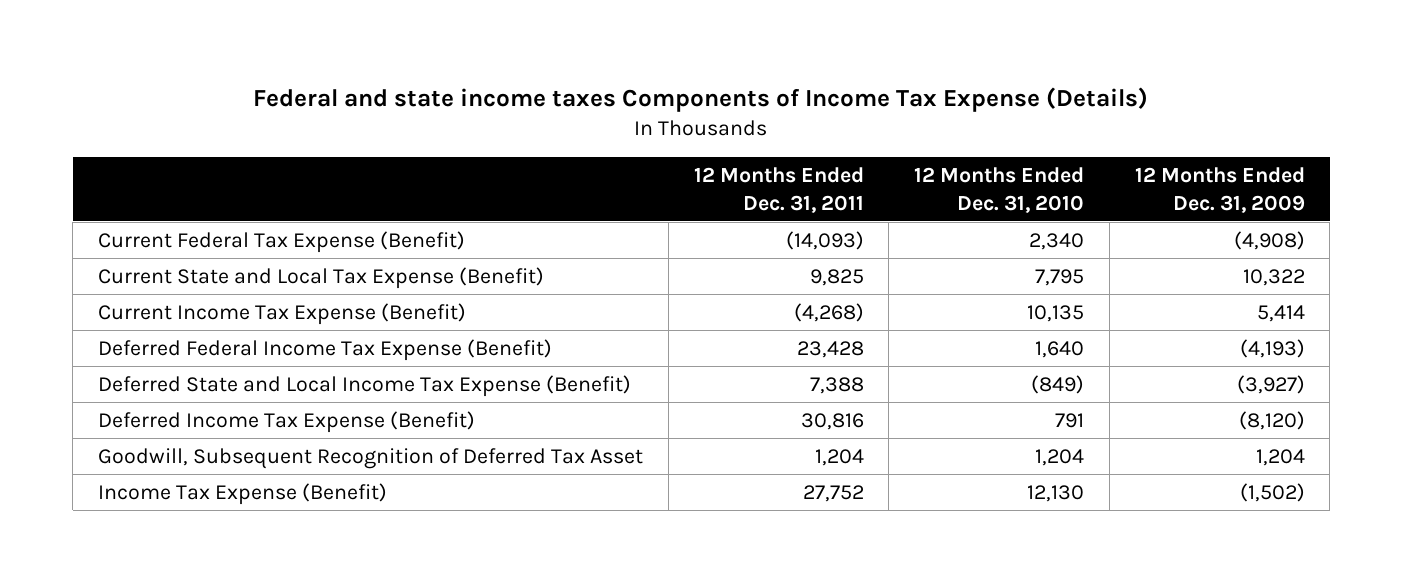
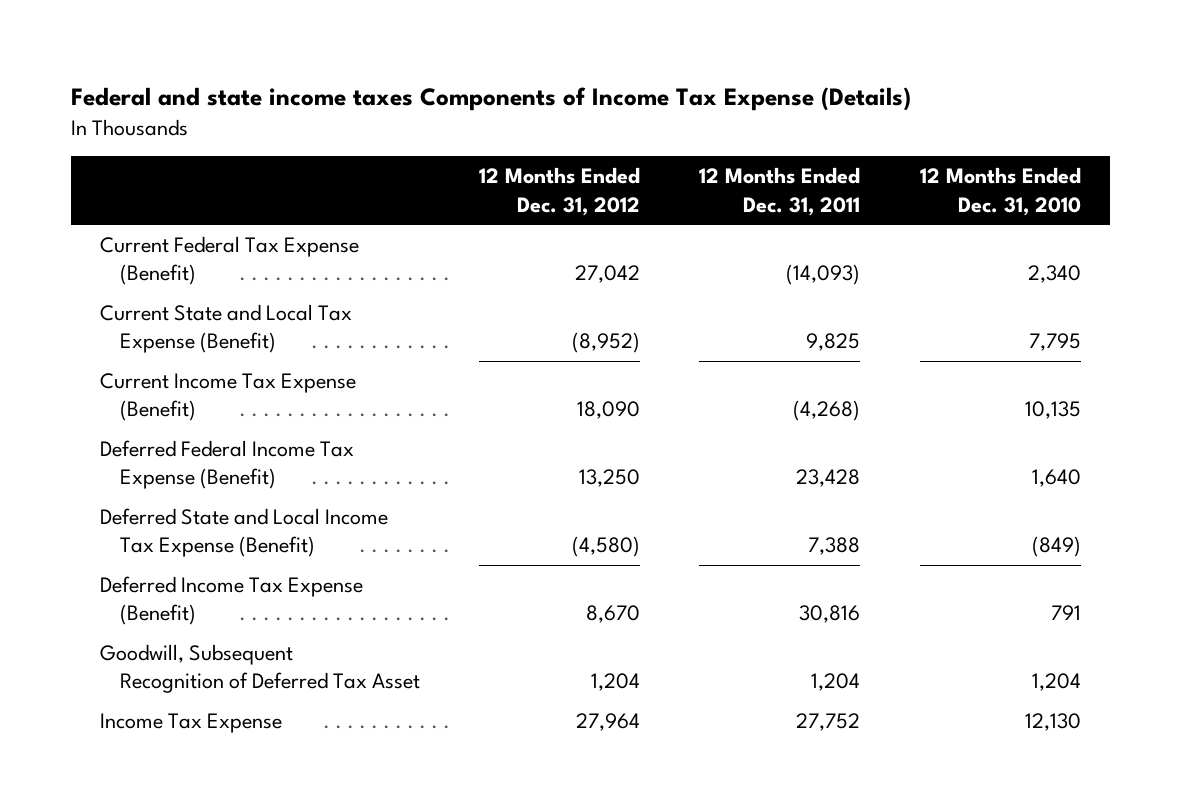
- | 12 Months Ended Dec. 31, 2011 | 12 Months Ended Dec. 31, 2010 | 12 Months Ended Dec. 31, 2009
+ | 12 Months Ended Dec. 31, 2012 | 12 Months Ended Dec. 31, 2011 | 12 Months Ended Dec. 31, 2010
- Income Tax Expense (Benefit) | 27,752 | 12,130 | (1,502)
+ Income Tax Expense | 27,964 | 27,752 | 12,130

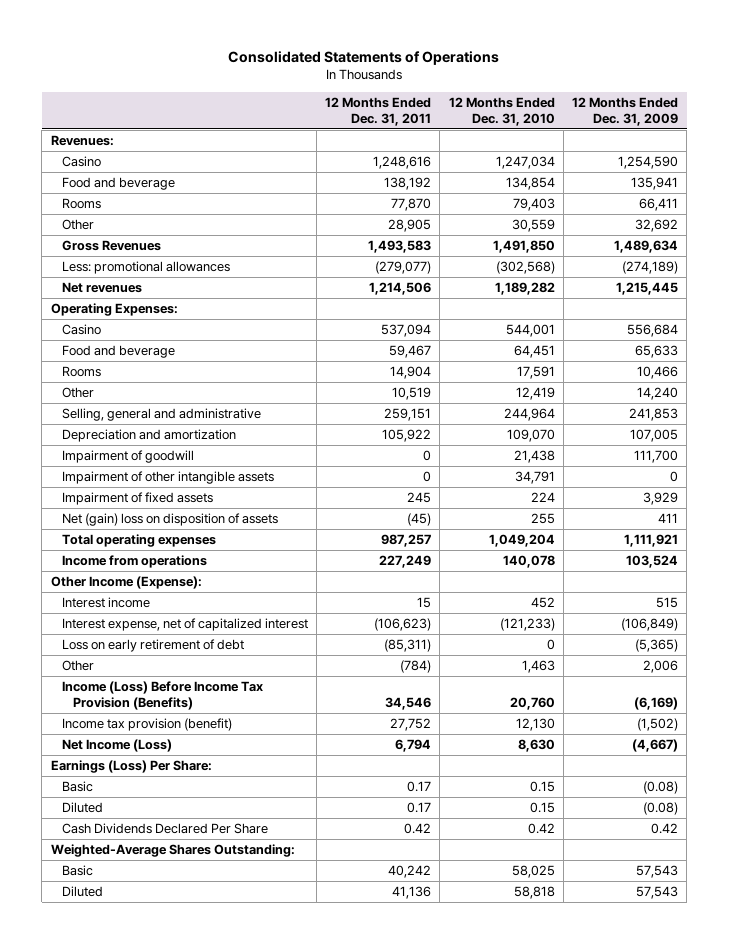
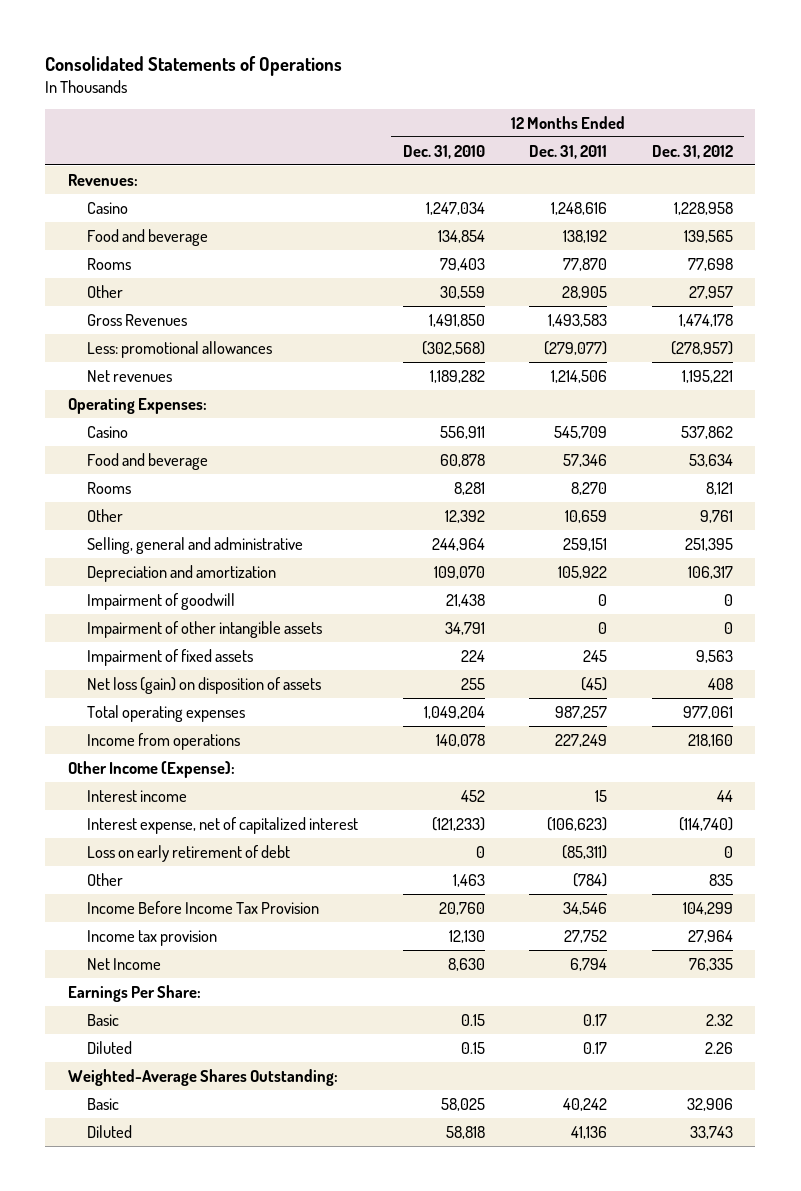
- | 12 Months Ended Dec. 31, 2011 | 12 Months Ended Dec. 31, 2010 | 12 Months Ended Dec. 31, 2009
+ | 12 Months Ended Dec. 31, 2010 | 12 Months Ended Dec. 31, 2011 | 12 Months Ended Dec. 31, 2012
- Casino | 537,094 | 544,001 | 556,684
- Food and beverage | 59,467 | 64,451 | 65,633
- Rooms | 14,904 | 17,591 | 10,466
- Other | 10,519 | 12,419 | 14,240
+ Casino | 556,911 | 545,709 | 537,862
+ Food and beverage | 60,878 | 57,346 | 53,634
+ Rooms | 8,281 | 8,270 | 8,121
+ Other | 12,392 | 10,659 | 9,761
- Net (gain) loss on disposition of assets | (45) | 255 | 411
+ Net loss (gain) on disposition of assets | 255 | (45) | 408
- Income (Loss) Before Income Tax Provision (Benefits) | 34,546 | 20,760 | (6,169)
- Income tax provision (benefit) | 27,752 | 12,130 | (1,502)
- Net Income (Loss) | 6,794 | 8,630 | (4,667)
- Earnings (Loss) Per Share:
+ Income Before Income Tax Provision | 20,760 | 34,546 | 104,299
+ Income tax provision | 12,130 | 27,752 | 27,964
+ Net Income | 8,630 | 6,794 | 76,335
+ Earnings Per Share:
- Cash Dividends Declared Per Share | 0.42 | 0.42 | 0.42

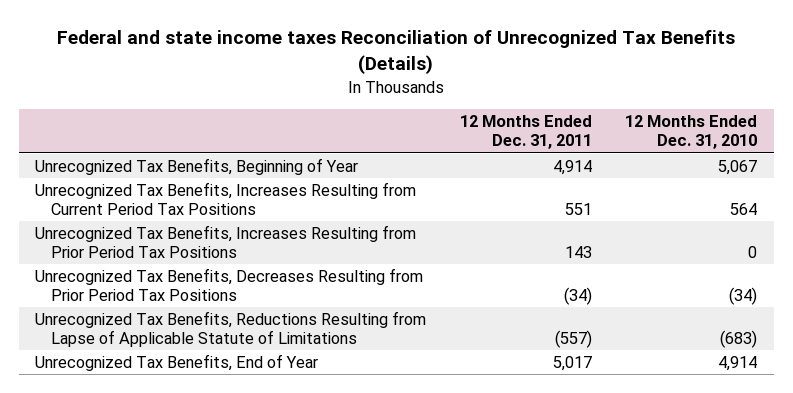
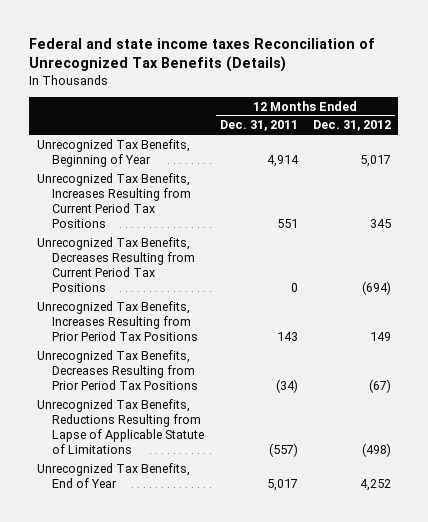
- | 12 Months Ended Dec. 31, 2011 | 12 Months Ended Dec. 31, 2010
+ | 12 Months Ended Dec. 31, 2011 | 12 Months Ended Dec. 31, 2012
+ Unrecognized Tax Benefits, Decreases Resulting from Current Period Tax Positions | 0 | (694)

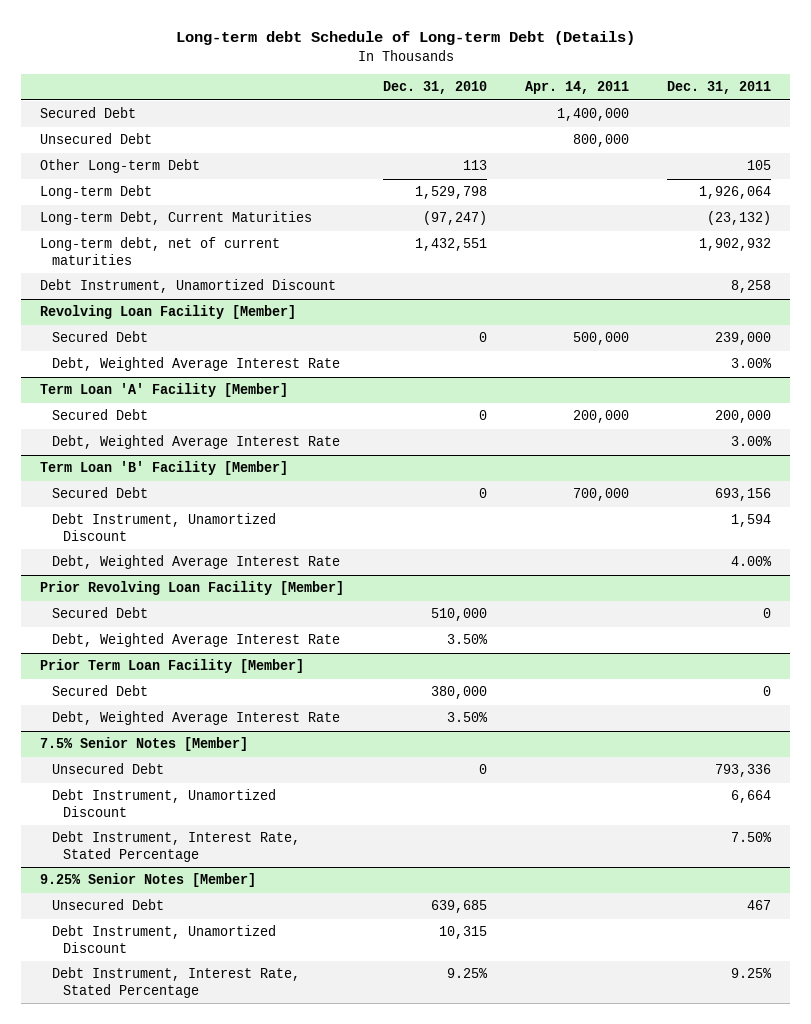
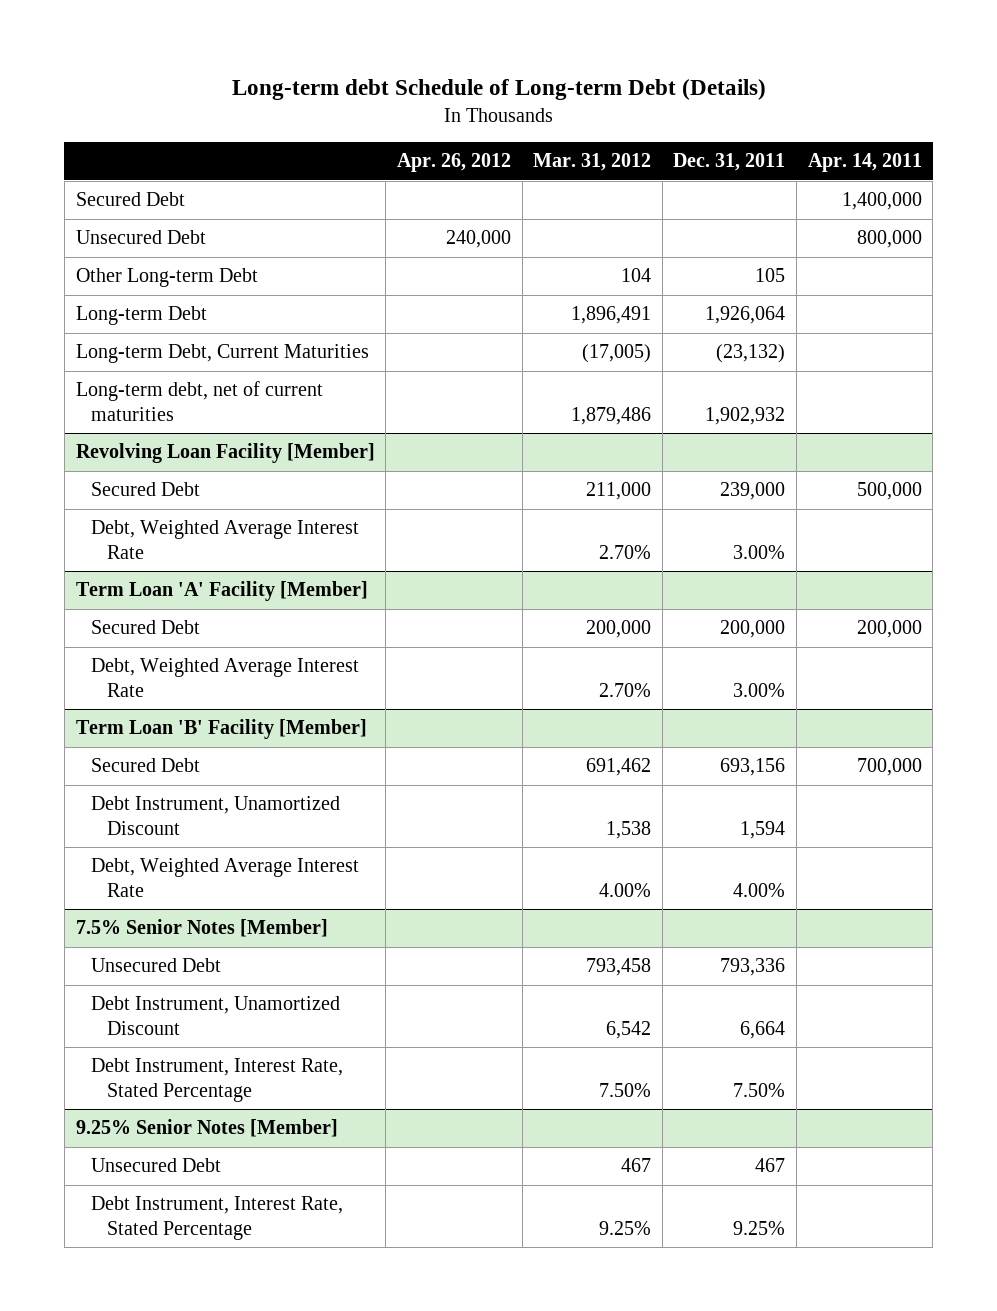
- | Dec. 31, 2010 | Apr. 14, 2011 | Dec. 31, 2011
+ | Apr. 26, 2012 | Mar. 31, 2012 | Dec. 31, 2011 | Apr. 14, 2011
- Debt Instrument, Unamortized Discount | | | 8,258
- Prior Revolving Loan Facility [Member]
- Secured Debt | 510,000 | | 0
- Debt, Weighted Average Interest Rate | 3.50% | |
- Prior Term Loan Facility [Member]
- Secured Debt | 380,000 | | 0
- Debt, Weighted Average Interest Rate | 3.50% | |
@ 9.25% Senior Notes [Member]
- Debt Instrument, Unamortized Discount | 10,315 | |

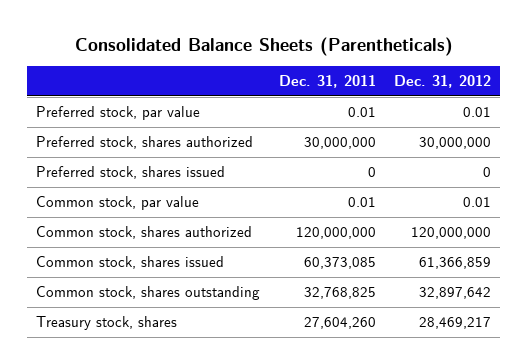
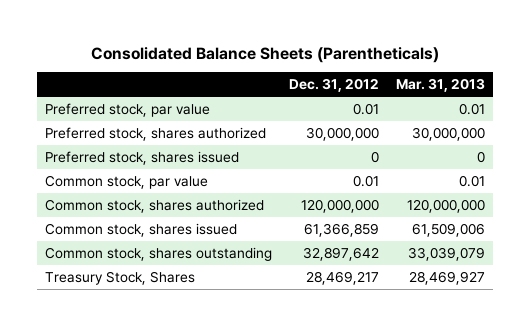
- | Dec. 31, 2011 | Dec. 31, 2012
+ | Dec. 31, 2012 | Mar. 31, 2013
- Treasury stock, shares | 27,604,260 | 28,469,217
+ Treasury Stock, Shares | 28,469,217 | 28,469,927

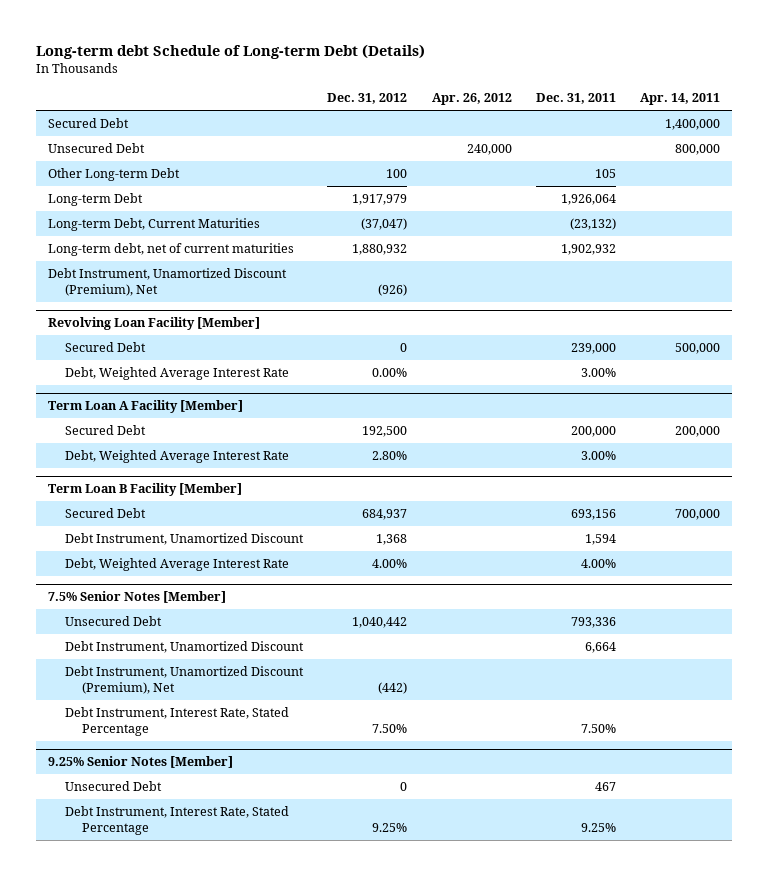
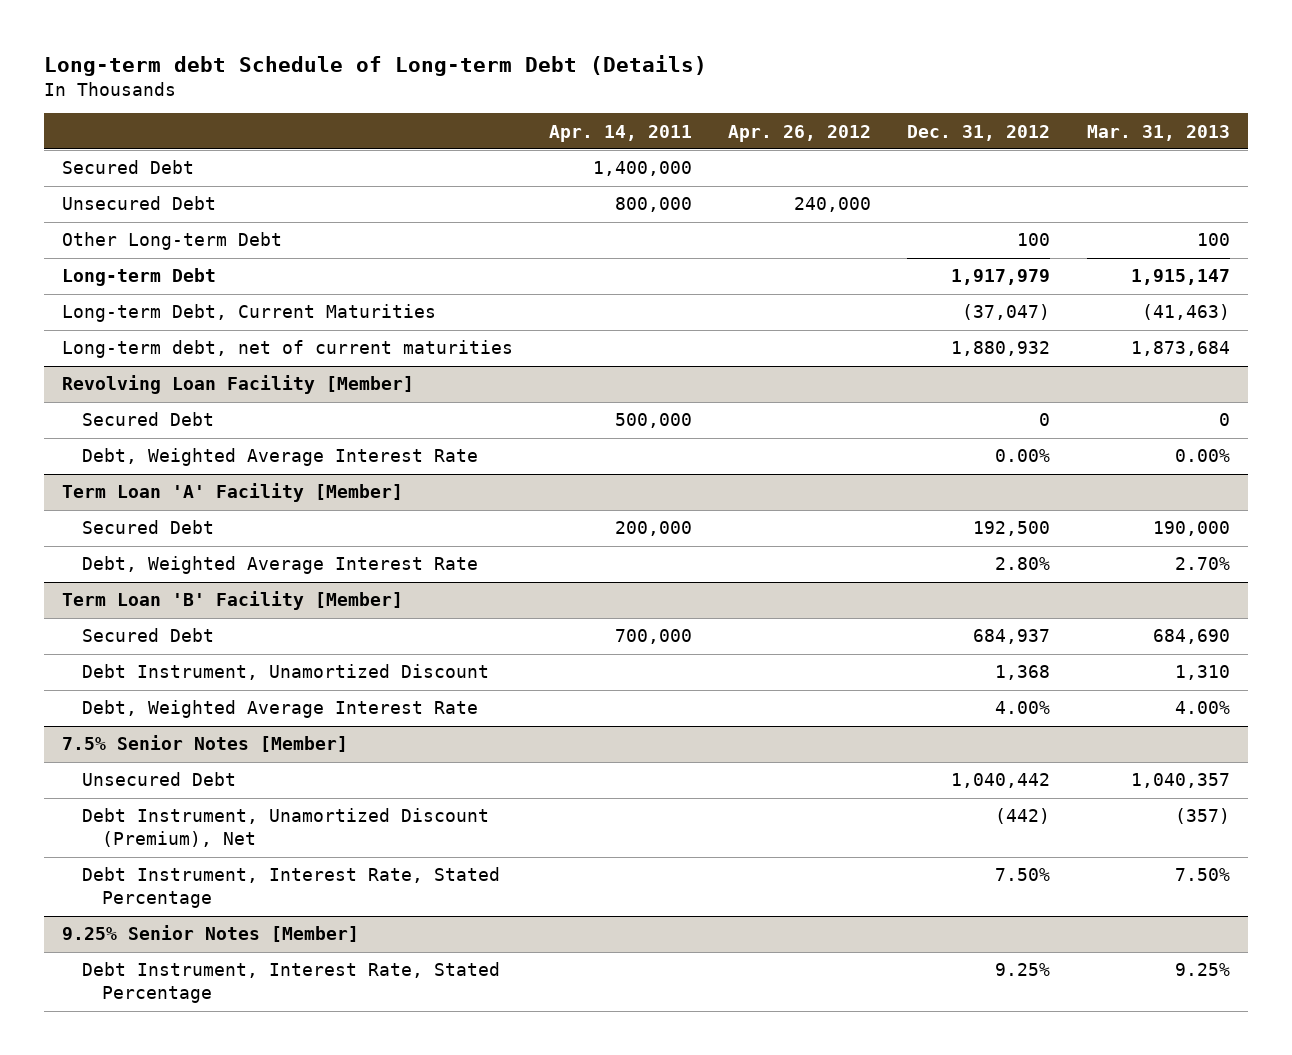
- | Dec. 31, 2012 | Apr. 26, 2012 | Dec. 31, 2011 | Apr. 14, 2011
+ | Apr. 14, 2011 | Apr. 26, 2012 | Dec. 31, 2012 | Mar. 31, 2013
- Debt Instrument, Unamortized Discount (Premium), Net | (926) | | |
- Term Loan A Facility [Member]
+ Term Loan 'A' Facility [Member]
- Term Loan B Facility [Member]
+ Term Loan 'B' Facility [Member]
@ 7.5% Senior Notes [Member]
- Debt Instrument, Unamortized Discount | | | 6,664 |
@ 9.25% Senior Notes [Member]
- Unsecured Debt | 0 | | 467 |

